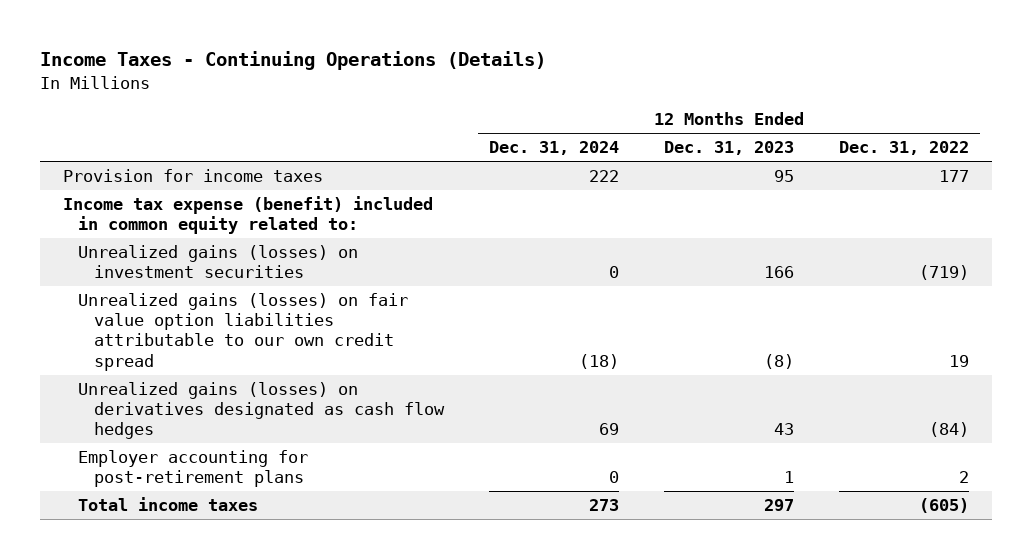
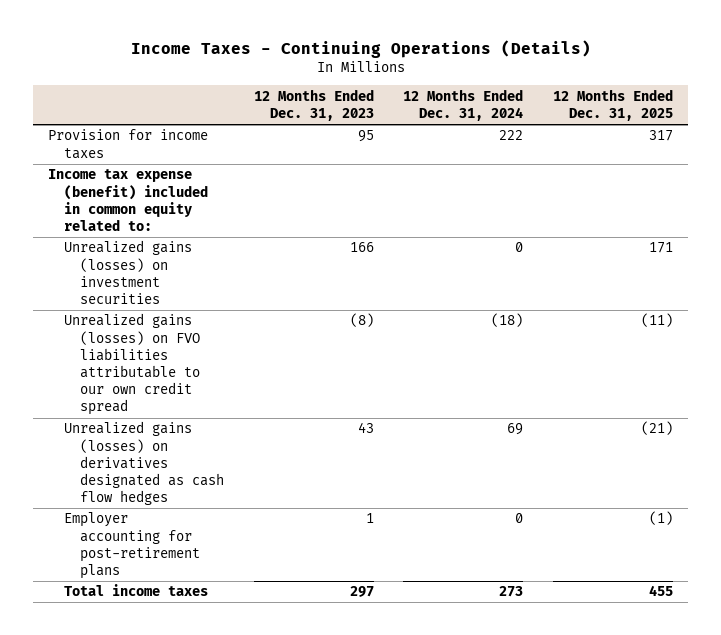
- | 12 Months Ended Dec. 31, 2024 | 12 Months Ended Dec. 31, 2023 | 12 Months Ended Dec. 31, 2022
+ | 12 Months Ended Dec. 31, 2023 | 12 Months Ended Dec. 31, 2024 | 12 Months Ended Dec. 31, 2025
- Unrealized gains (losses) on fair value option liabilities attributable to our own credit spread | (18) | (8) | 19
+ Unrealized gains (losses) on FVO liabilities attributable to our own credit spread | (8) | (18) | (11)

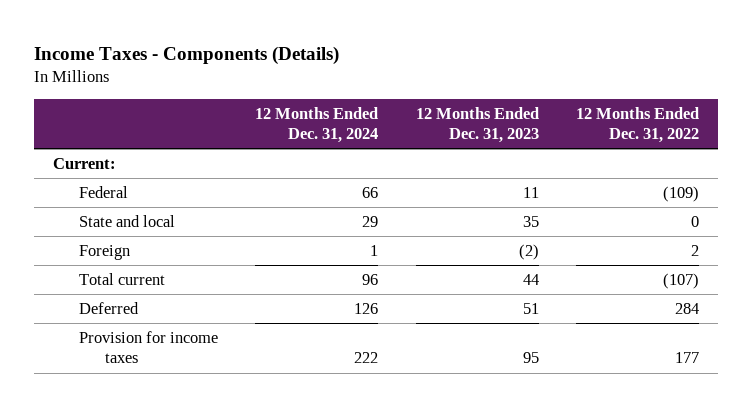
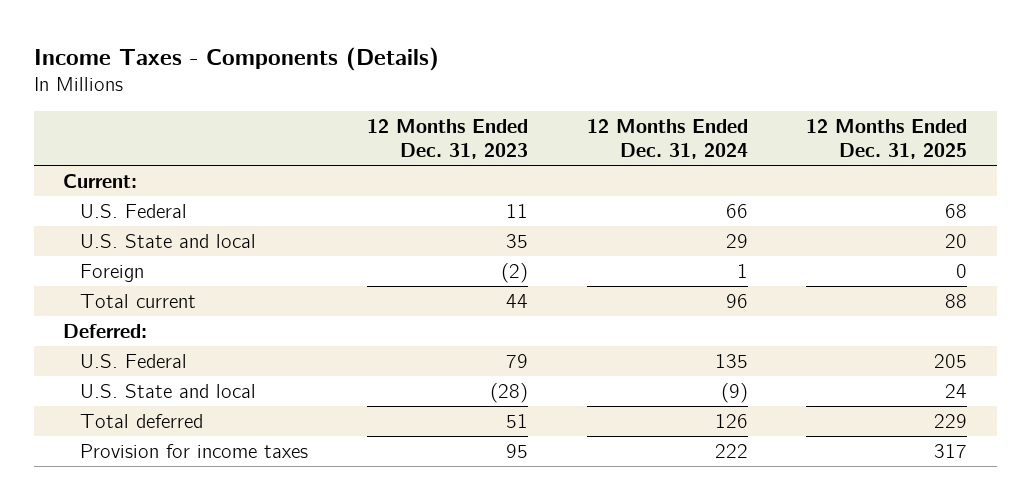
- | 12 Months Ended Dec. 31, 2024 | 12 Months Ended Dec. 31, 2023 | 12 Months Ended Dec. 31, 2022
+ | 12 Months Ended Dec. 31, 2023 | 12 Months Ended Dec. 31, 2024 | 12 Months Ended Dec. 31, 2025
- Federal | 66 | 11 | (109)
- State and local | 29 | 35 | 0
+ U.S. Federal | 11 | 66 | 68
+ U.S. State and local | 35 | 29 | 20
- Deferred | 126 | 51 | 284
+ Deferred:
+ U.S. Federal | 79 | 135 | 205
+ U.S. State and local | (28) | (9) | 24
+ Total deferred | 51 | 126 | 229

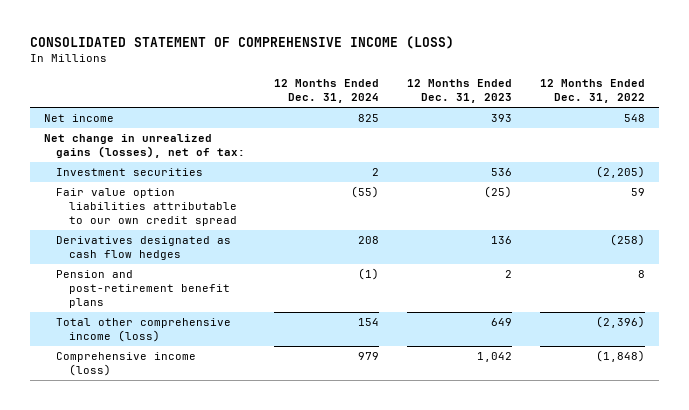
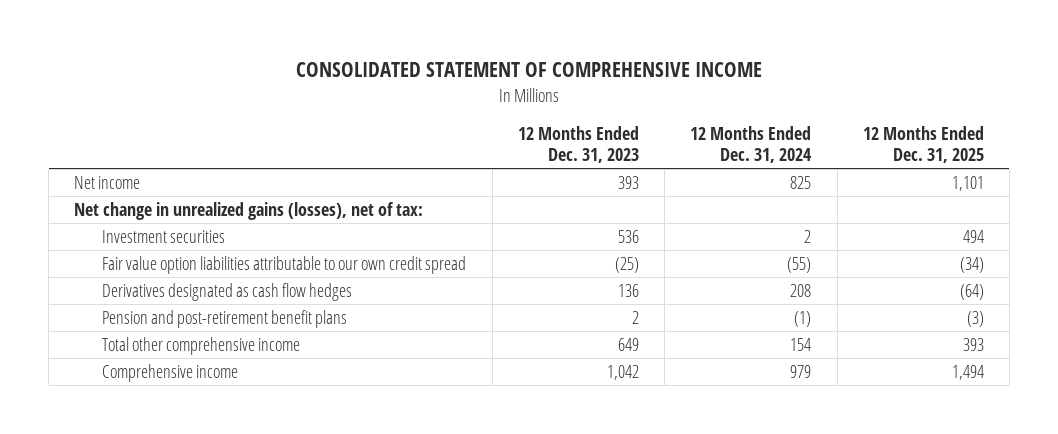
- CONSOLIDATED STATEMENT OF COMPREHENSIVE INCOME (LOSS)
+ CONSOLIDATED STATEMENT OF COMPREHENSIVE INCOME
- | 12 Months Ended Dec. 31, 2024 | 12 Months Ended Dec. 31, 2023 | 12 Months Ended Dec. 31, 2022
+ | 12 Months Ended Dec. 31, 2023 | 12 Months Ended Dec. 31, 2024 | 12 Months Ended Dec. 31, 2025
- Total other comprehensive income (loss) | 154 | 649 | (2,396)
- Comprehensive income (loss) | 979 | 1,042 | (1,848)
+ Total other comprehensive income | 649 | 154 | 393
+ Comprehensive income | 1,042 | 979 | 1,494

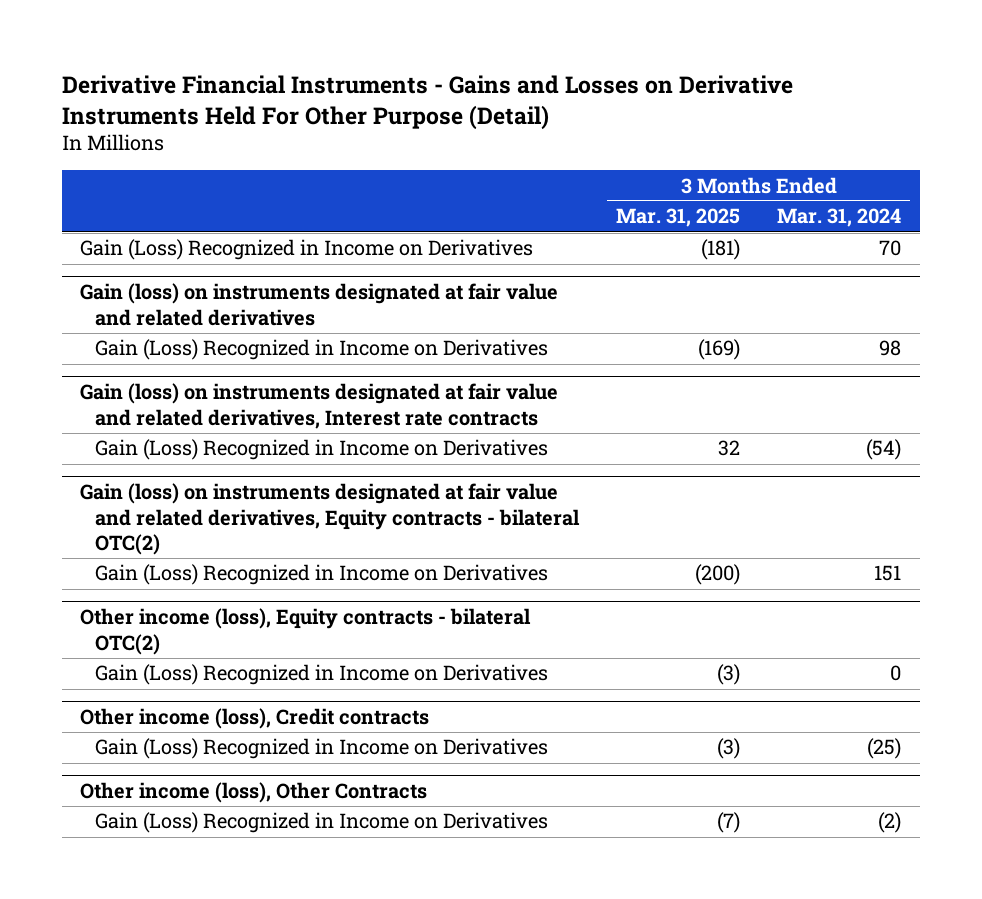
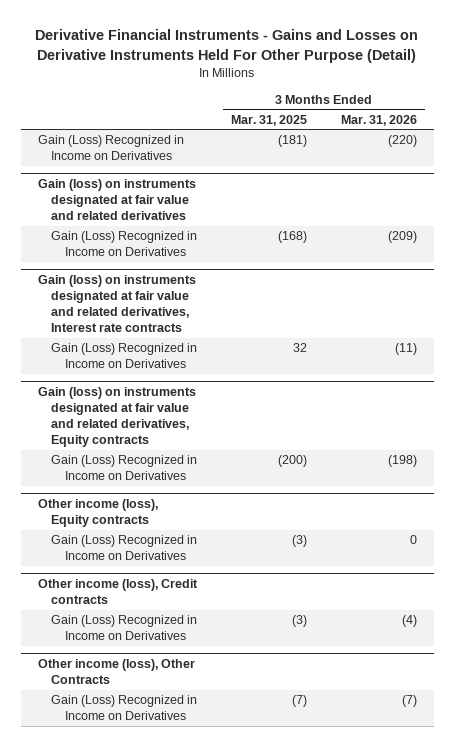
- | 3 Months Ended Mar. 31, 2025 | 3 Months Ended Mar. 31, 2024
+ | 3 Months Ended Mar. 31, 2025 | 3 Months Ended Mar. 31, 2026
@ Gain (loss) on instruments designated at fair value and related derivatives
- Gain (Loss) Recognized in Income on Derivatives | (169) | 98
+ Gain (Loss) Recognized in Income on Derivatives | (168) | (209)
- Gain (loss) on instruments designated at fair value and related derivatives, Equity contracts - bilateral OTC(2)
+ Gain (loss) on instruments designated at fair value and related derivatives, Equity contracts
- Other income (loss), Equity contracts - bilateral OTC(2)
+ Other income (loss), Equity contracts

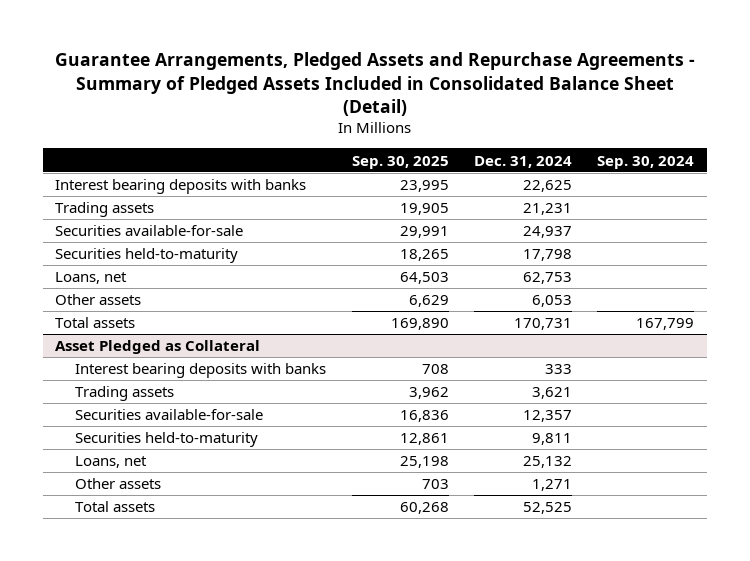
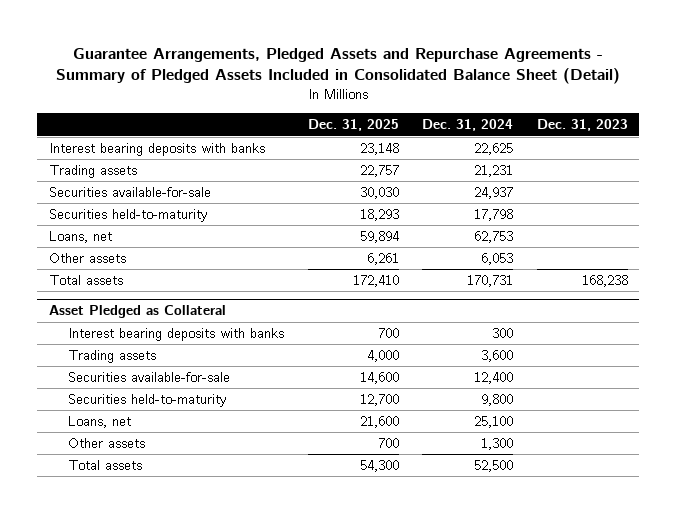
- | Sep. 30, 2025 | Dec. 31, 2024 | Sep. 30, 2024
+ | Dec. 31, 2025 | Dec. 31, 2024 | Dec. 31, 2023
@ Asset Pledged as Collateral
- Interest bearing deposits with banks | 708 | 333 |
- Trading assets | 3,962 | 3,621 |
- Securities available-for-sale | 16,836 | 12,357 |
- Securities held-to-maturity | 12,861 | 9,811 |
- Loans, net | 25,198 | 25,132 |
- Other assets | 703 | 1,271 |
- Total assets | 60,268 | 52,525 |
+ Interest bearing deposits with banks | 700 | 300 |
+ Trading assets | 4,000 | 3,600 |
+ Securities available-for-sale | 14,600 | 12,400 |
+ Securities held-to-maturity | 12,700 | 9,800 |
+ Loans, net | 21,600 | 25,100 |
+ Other assets | 700 | 1,300 |
+ Total assets | 54,300 | 52,500 |

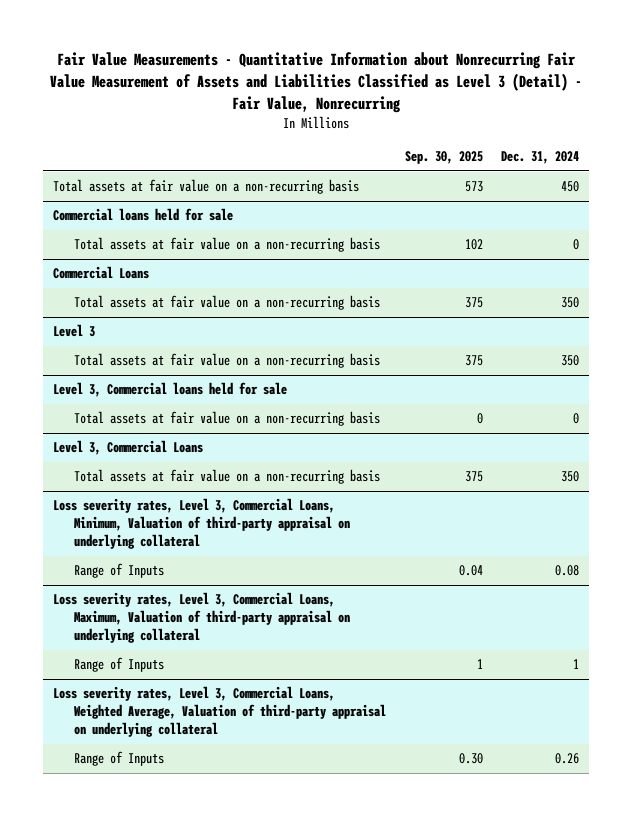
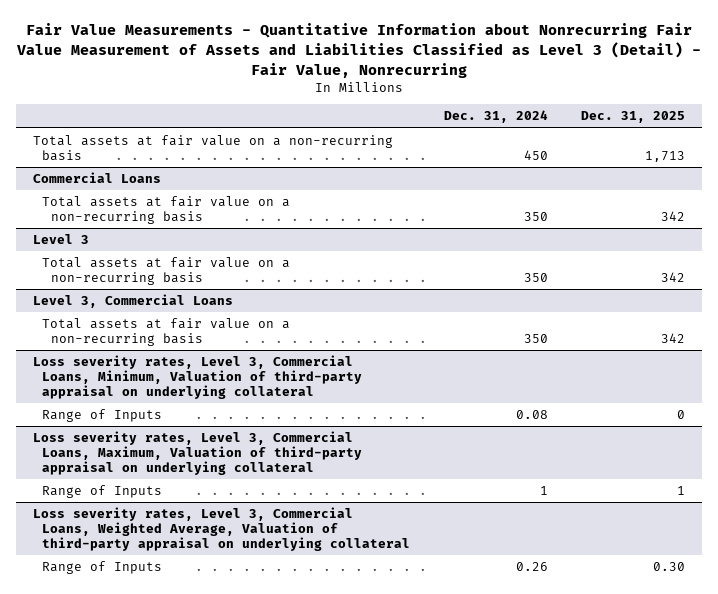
- | Sep. 30, 2025 | Dec. 31, 2024
+ | Dec. 31, 2024 | Dec. 31, 2025
- Commercial loans held for sale
- Total assets at fair value on a non-recurring basis | 102 | 0
- Level 3, Commercial loans held for sale
- Total assets at fair value on a non-recurring basis | 0 | 0

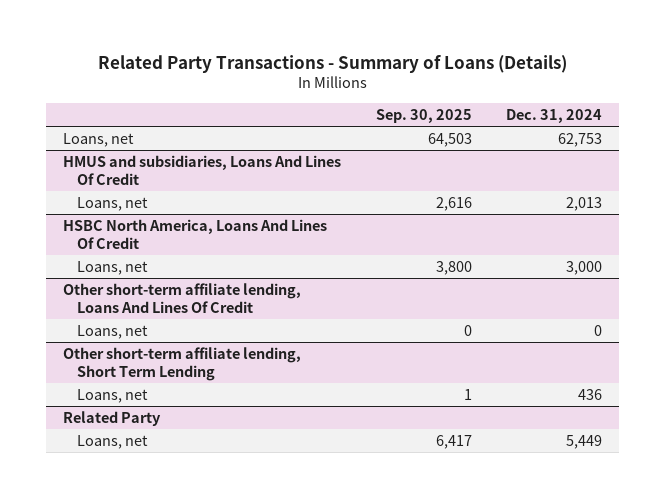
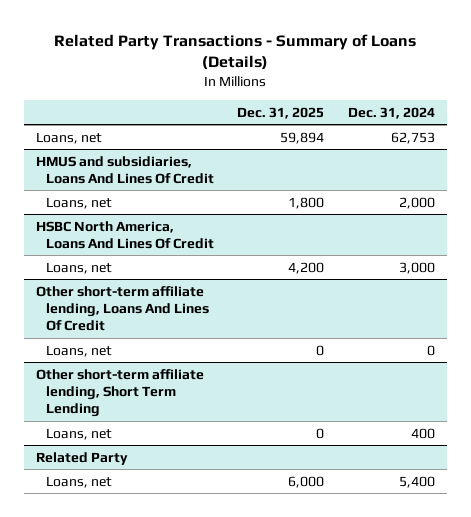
- | Sep. 30, 2025 | Dec. 31, 2024
+ | Dec. 31, 2025 | Dec. 31, 2024
@ HMUS and subsidiaries, Loans And Lines Of Credit
- Loans, net | 2,616 | 2,013
+ Loans, net | 1,800 | 2,000
@ Other short-term affiliate lending, Short Term Lending
- Loans, net | 1 | 436
+ Loans, net | 0 | 400
@ Related Party
- Loans, net | 6,417 | 5,449
+ Loans, net | 6,000 | 5,400

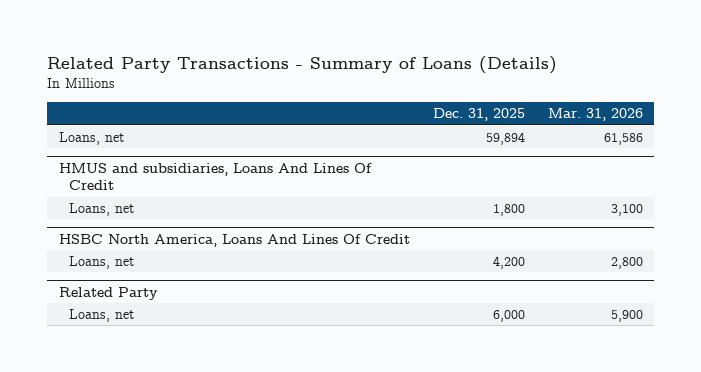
- | Dec. 31, 2025 | Dec. 31, 2024
+ | Dec. 31, 2025 | Mar. 31, 2026
- Other short-term affiliate lending, Loans And Lines Of Credit
- Loans, net | 0 | 0
- Other short-term affiliate lending, Short Term Lending
- Loans, net | 0 | 400

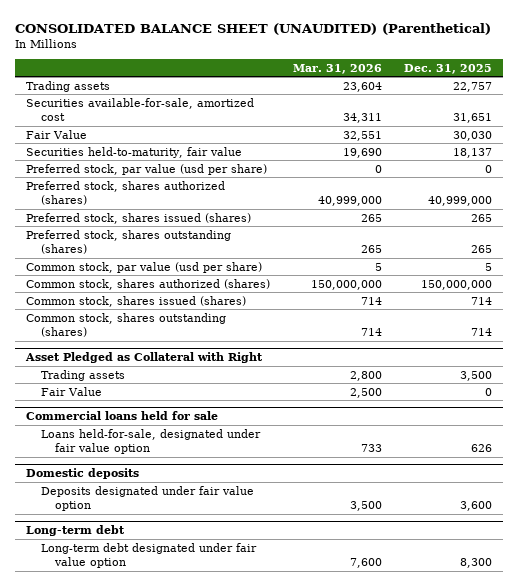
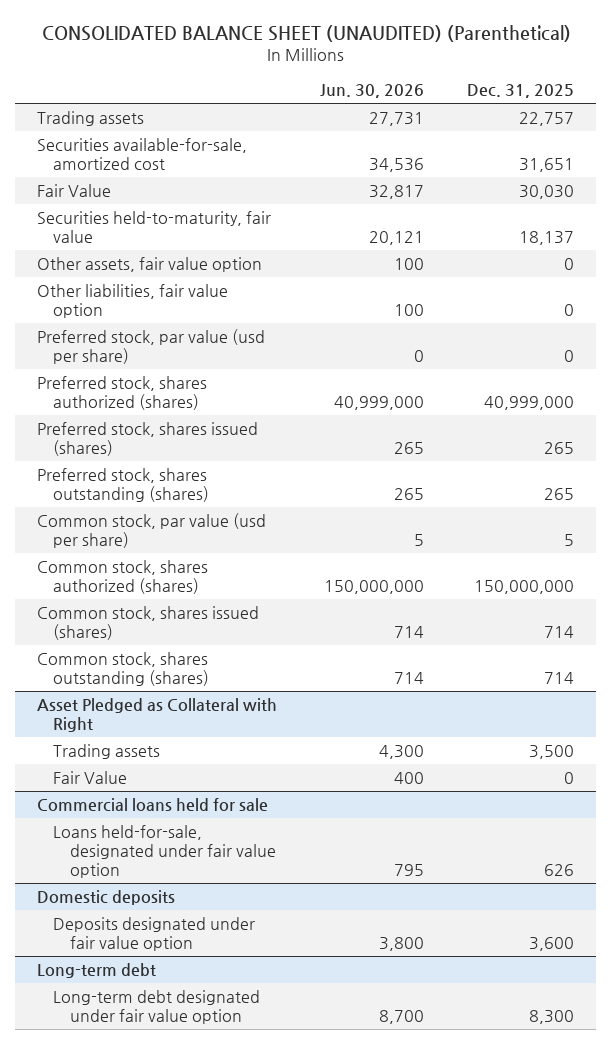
- | Mar. 31, 2026 | Dec. 31, 2025
+ | Jun. 30, 2026 | Dec. 31, 2025
+ Other assets, fair value option | 100 | 0
+ Other liabilities, fair value option | 100 | 0

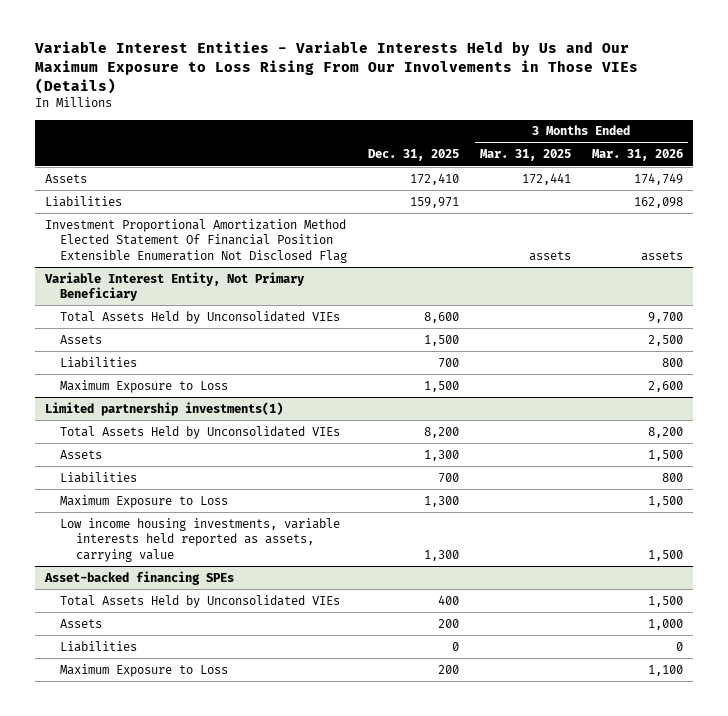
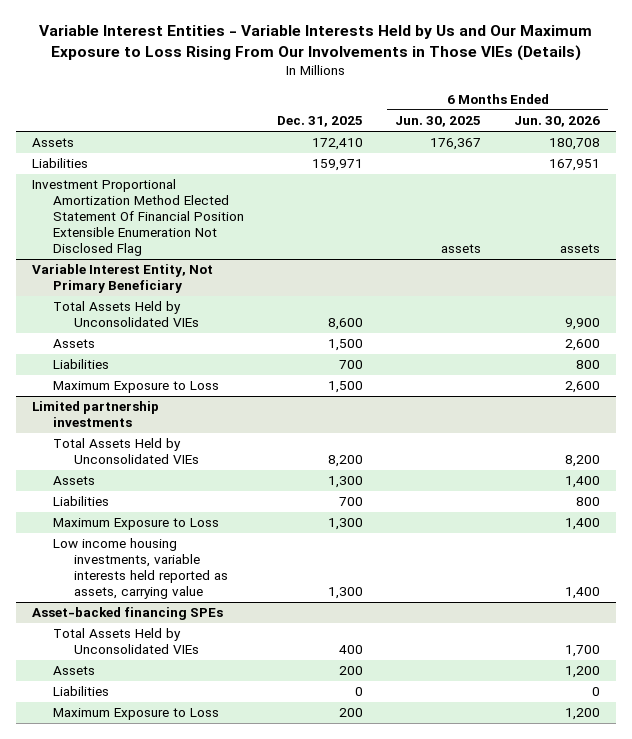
- | Dec. 31, 2025 | 3 Months Ended Mar. 31, 2025 | 3 Months Ended Mar. 31, 2026
+ | Dec. 31, 2025 | 6 Months Ended Jun. 30, 2025 | 6 Months Ended Jun. 30, 2026
- Limited partnership investments(1)
+ Limited partnership investments

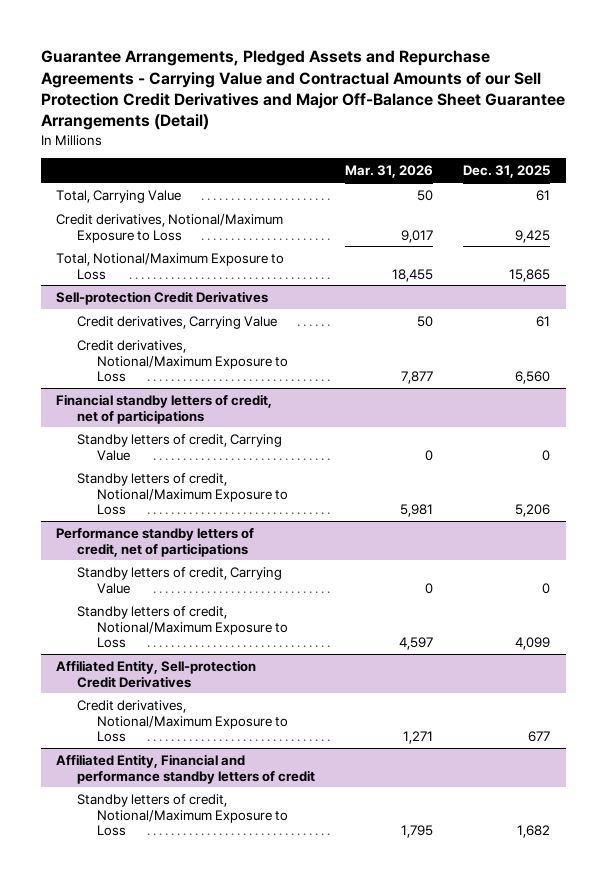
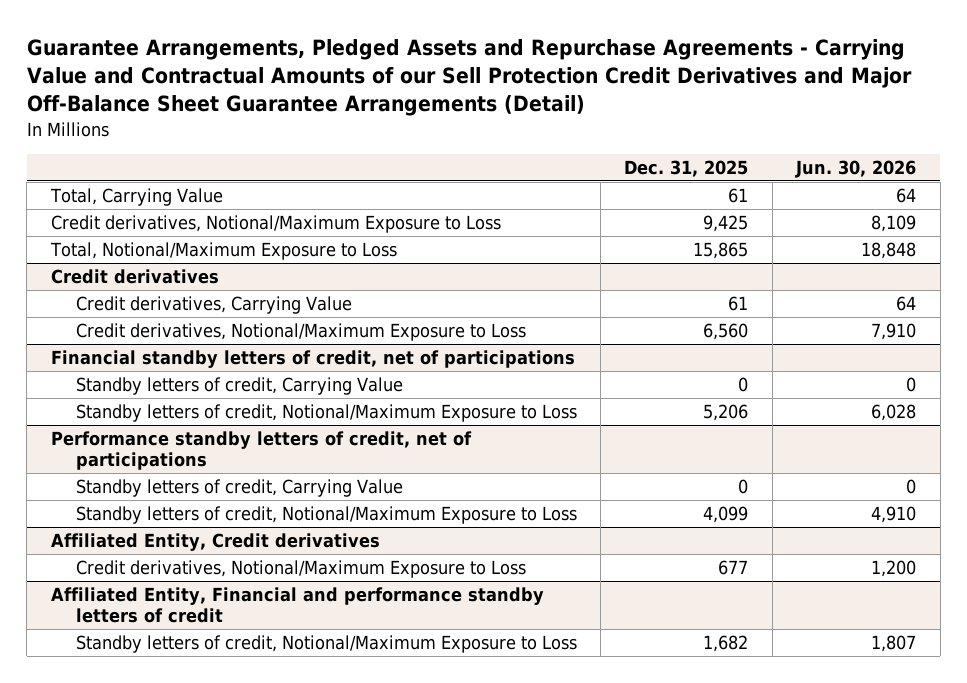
- | Mar. 31, 2026 | Dec. 31, 2025
+ | Dec. 31, 2025 | Jun. 30, 2026
- Sell-protection Credit Derivatives
+ Credit derivatives
- Affiliated Entity, Sell-protection Credit Derivatives
+ Affiliated Entity, Credit derivatives

